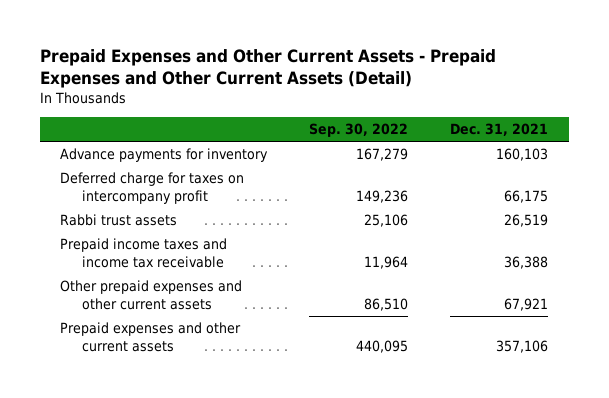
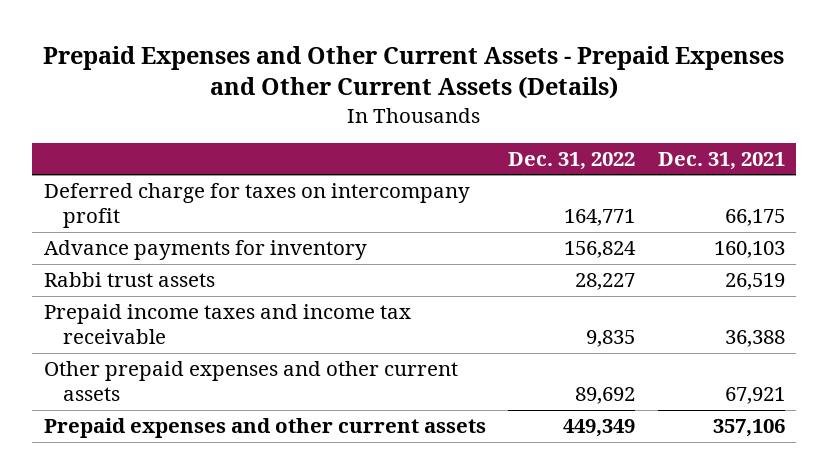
- Prepaid Expenses and Other Current Assets - Prepaid Expenses and Other Current Assets (Detail)
+ Prepaid Expenses and Other Current Assets - Prepaid Expenses and Other Current Assets (Details)
- | Sep. 30, 2022 | Dec. 31, 2021
+ | Dec. 31, 2022 | Dec. 31, 2021
moved down: Advance payments for inventory | 156,824 | 160,103

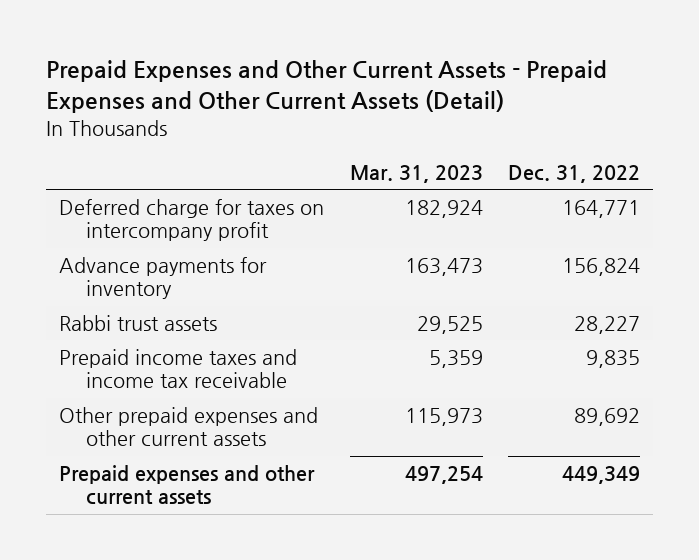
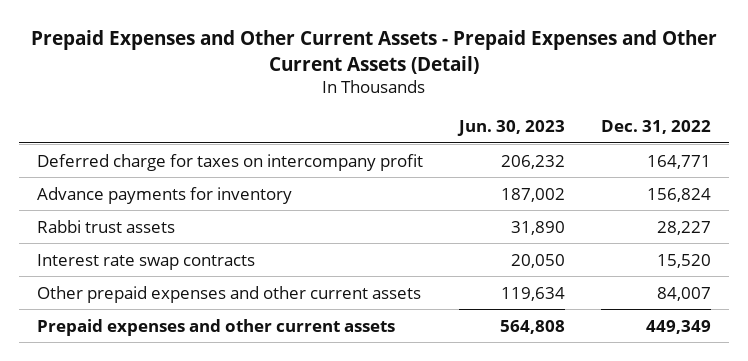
- | Mar. 31, 2023 | Dec. 31, 2022
+ | Jun. 30, 2023 | Dec. 31, 2022
- Prepaid income taxes and income tax receivable | 5,359 | 9,835
- Other prepaid expenses and other current assets | 115,973 | 89,692
+ Interest rate swap contracts | 20,050 | 15,520
+ Other prepaid expenses and other current assets | 119,634 | 84,007

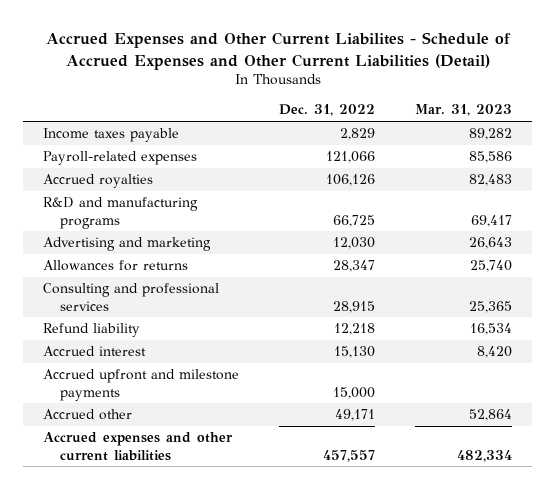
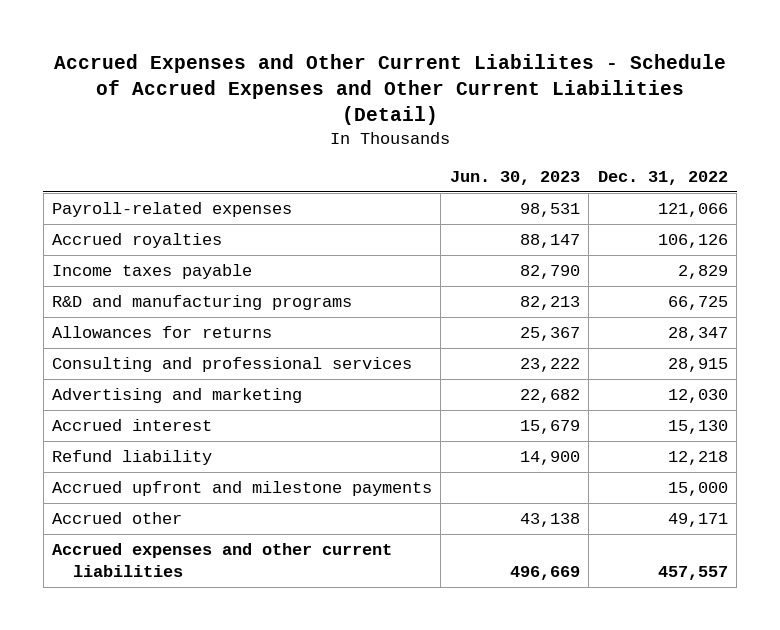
- | Dec. 31, 2022 | Mar. 31, 2023
+ | Jun. 30, 2023 | Dec. 31, 2022
moved down: Income taxes payable | 82,790 | 2,829
moved down: Advertising and marketing | 22,682 | 12,030
moved down: Refund liability | 14,900 | 12,218

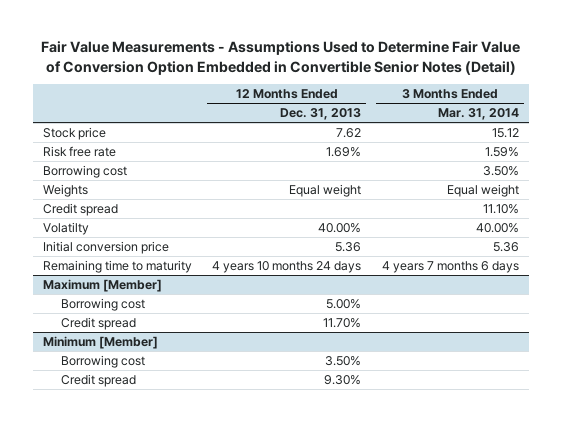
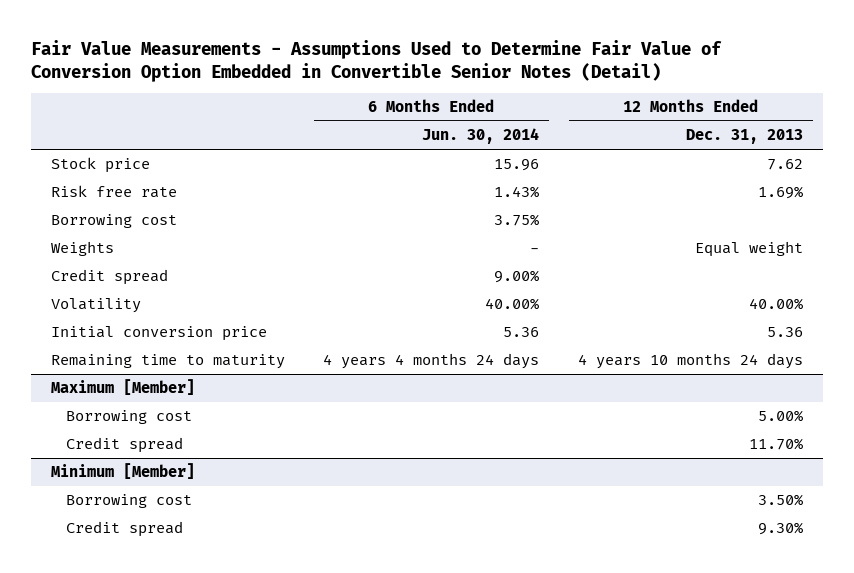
- | 12 Months Ended Dec. 31, 2013 | 3 Months Ended Mar. 31, 2014
+ | 6 Months Ended Jun. 30, 2014 | 12 Months Ended Dec. 31, 2013
- Volatilty | 40.00% | 40.00%
+ Volatility | 40.00% | 40.00%

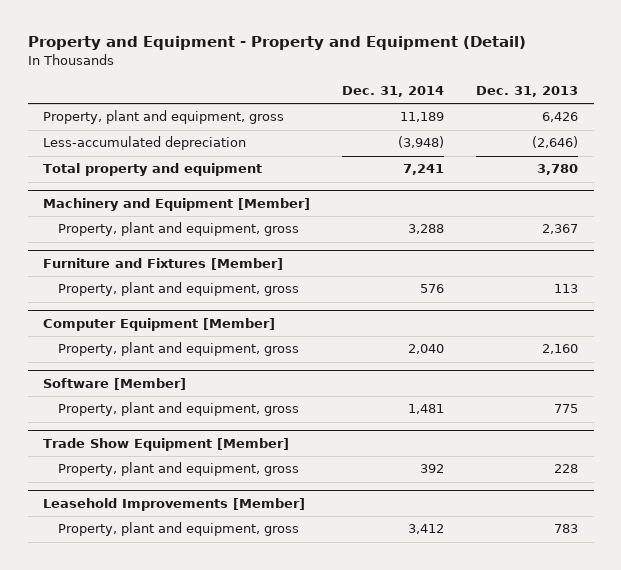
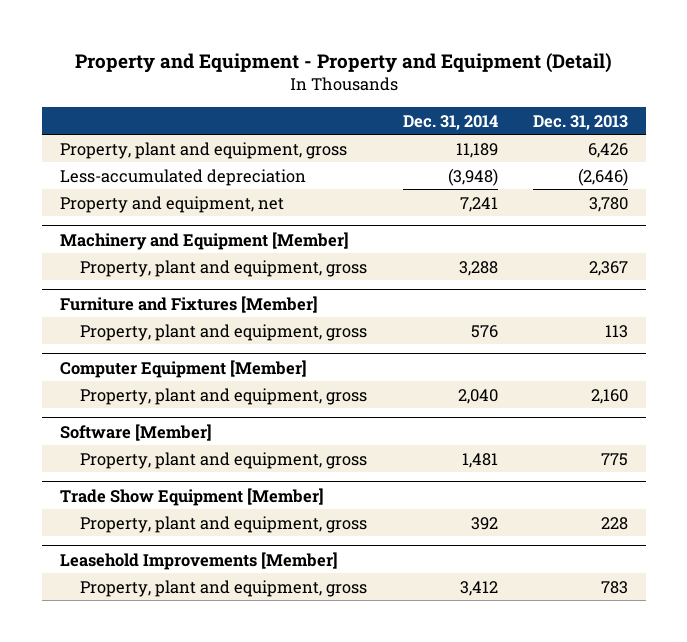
- Total property and equipment | 7,241 | 3,780
+ Property and equipment, net | 7,241 | 3,780

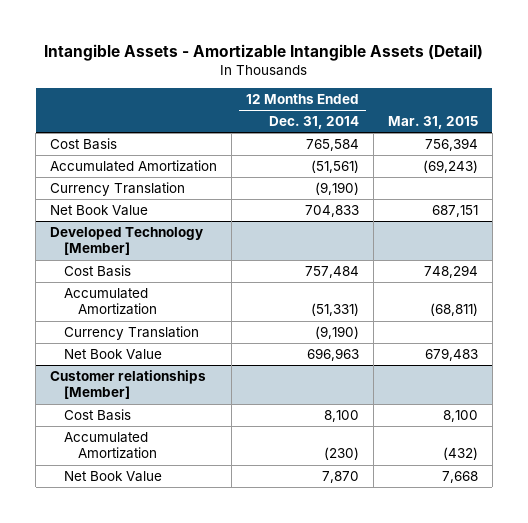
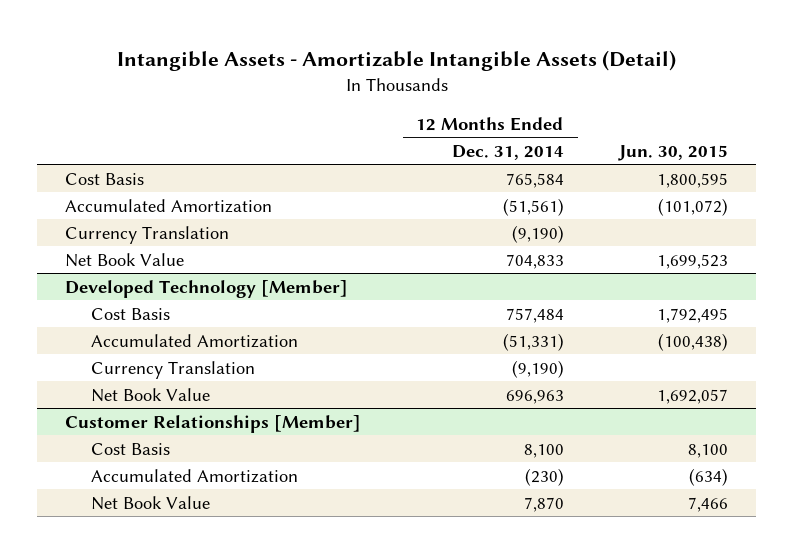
- | 12 Months Ended Dec. 31, 2014 | Mar. 31, 2015
+ | 12 Months Ended Dec. 31, 2014 | Jun. 30, 2015
- Customer relationships [Member]
+ Customer Relationships [Member]

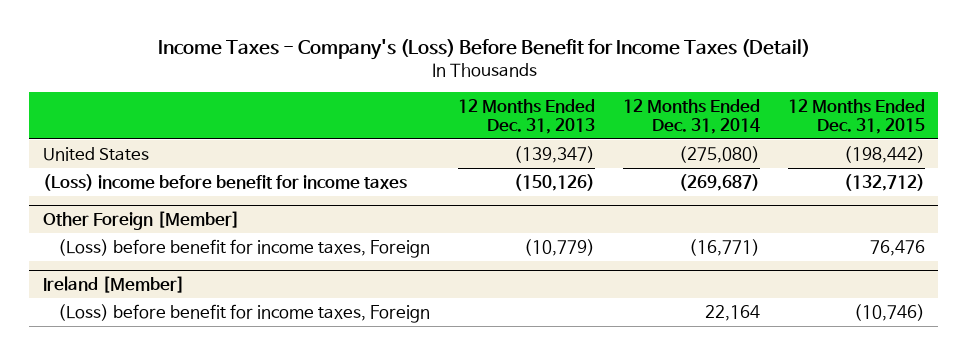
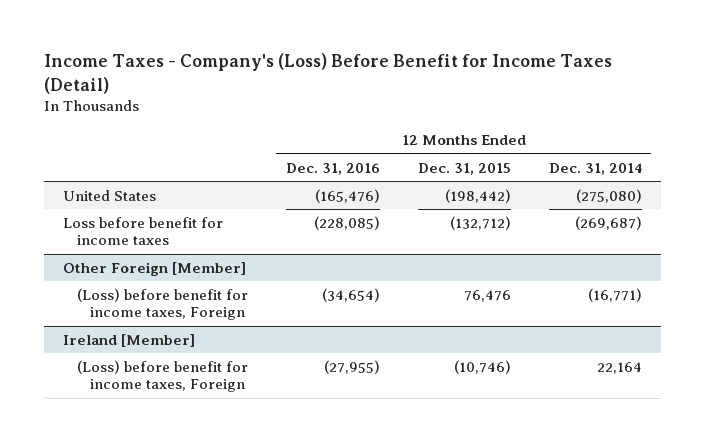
- | 12 Months Ended Dec. 31, 2013 | 12 Months Ended Dec. 31, 2014 | 12 Months Ended Dec. 31, 2015
+ | 12 Months Ended Dec. 31, 2016 | 12 Months Ended Dec. 31, 2015 | 12 Months Ended Dec. 31, 2014
- (Loss) income before benefit for income taxes | (150,126) | (269,687) | (132,712)
+ Loss before benefit for income taxes | (228,085) | (132,712) | (269,687)

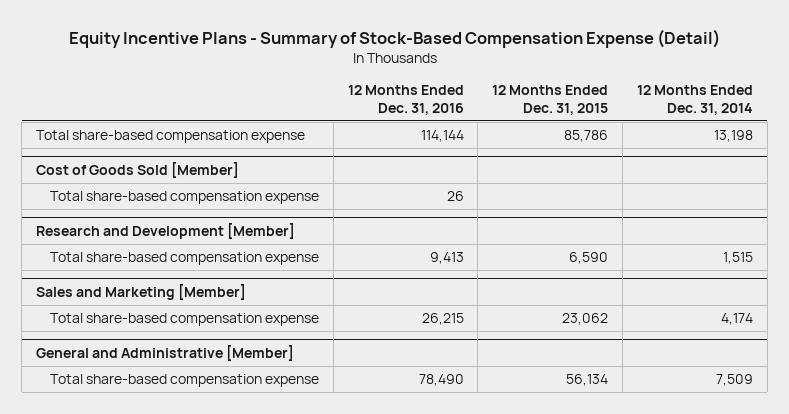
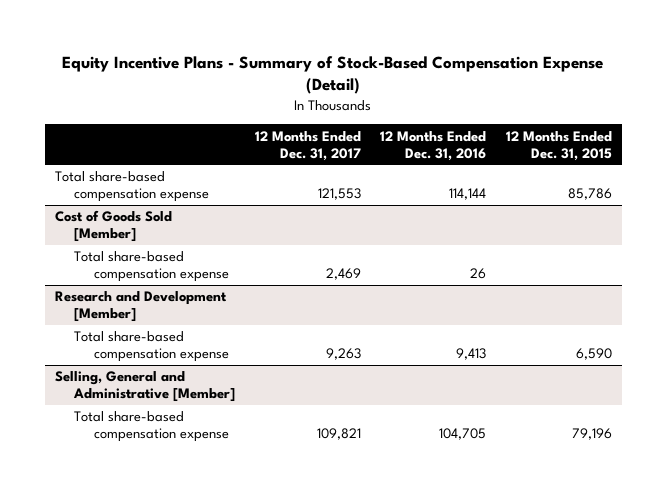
- | 12 Months Ended Dec. 31, 2016 | 12 Months Ended Dec. 31, 2015 | 12 Months Ended Dec. 31, 2014
+ | 12 Months Ended Dec. 31, 2017 | 12 Months Ended Dec. 31, 2016 | 12 Months Ended Dec. 31, 2015
- Sales and Marketing [Member]
- Total share-based compensation expense | 26,215 | 23,062 | 4,174
- General and Administrative [Member]
- Total share-based compensation expense | 78,490 | 56,134 | 7,509
+ Selling, General and Administrative [Member]
+ Total share-based compensation expense | 109,821 | 104,705 | 79,196

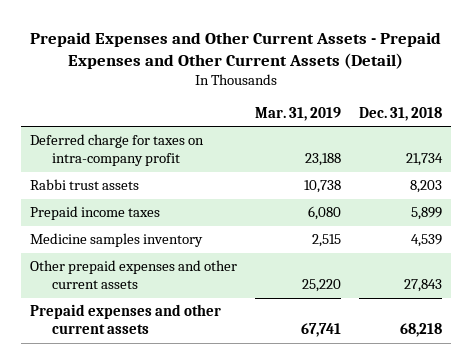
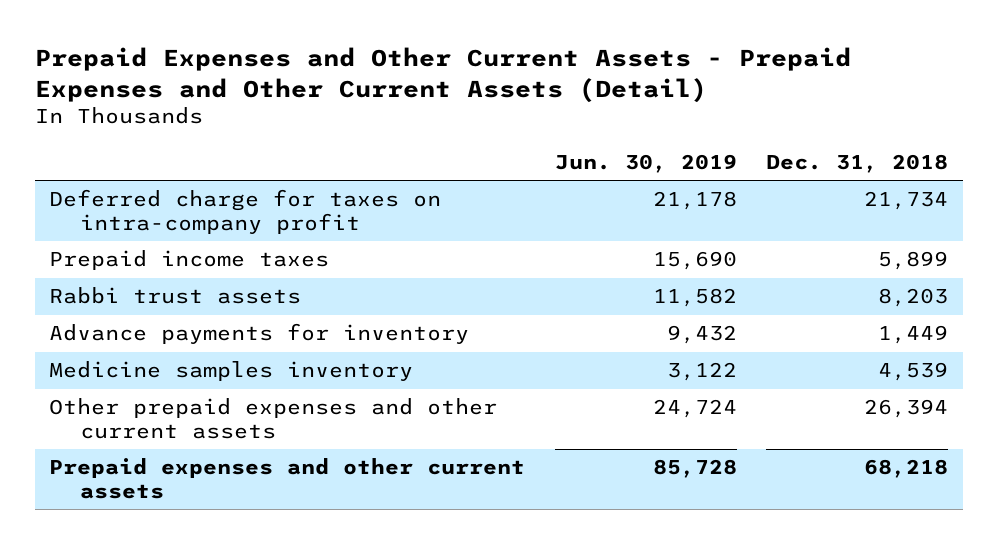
- | Mar. 31, 2019 | Dec. 31, 2018
+ | Jun. 30, 2019 | Dec. 31, 2018
moved down: Rabbi trust assets | 11,582 | 8,203
+ Advance payments for inventory | 9,432 | 1,449
- Other prepaid expenses and other current assets | 25,220 | 27,843
+ Other prepaid expenses and other current assets | 24,724 | 26,394

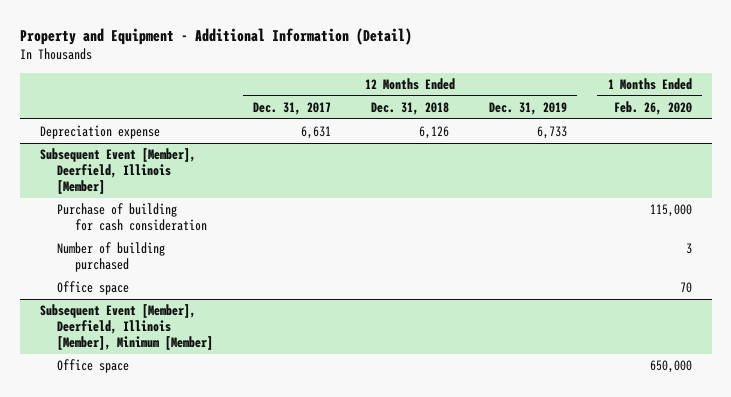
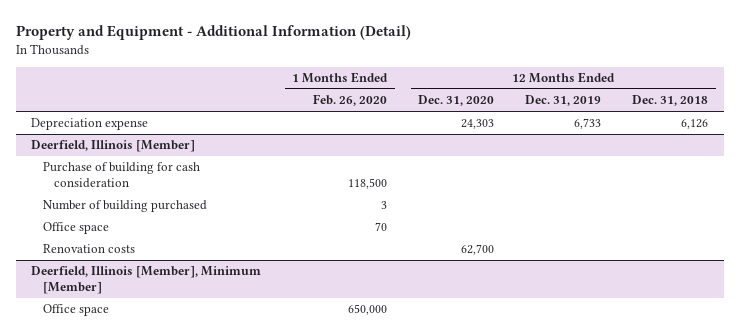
- | 12 Months Ended Dec. 31, 2017 | 12 Months Ended Dec. 31, 2018 | 12 Months Ended Dec. 31, 2019 | 1 Months Ended Feb. 26, 2020
+ | 1 Months Ended Feb. 26, 2020 | 12 Months Ended Dec. 31, 2020 | 12 Months Ended Dec. 31, 2019 | 12 Months Ended Dec. 31, 2018
- Subsequent Event [Member], Deerfield, Illinois [Member]
- Purchase of building for cash consideration | | | | 115,000
+ Deerfield, Illinois [Member]
+ Purchase of building for cash consideration | 118,500 | | |
- Subsequent Event [Member], Deerfield, Illinois [Member], Minimum [Member]
+ Renovation costs | | 62,700 | |
+ Deerfield, Illinois [Member], Minimum [Member]

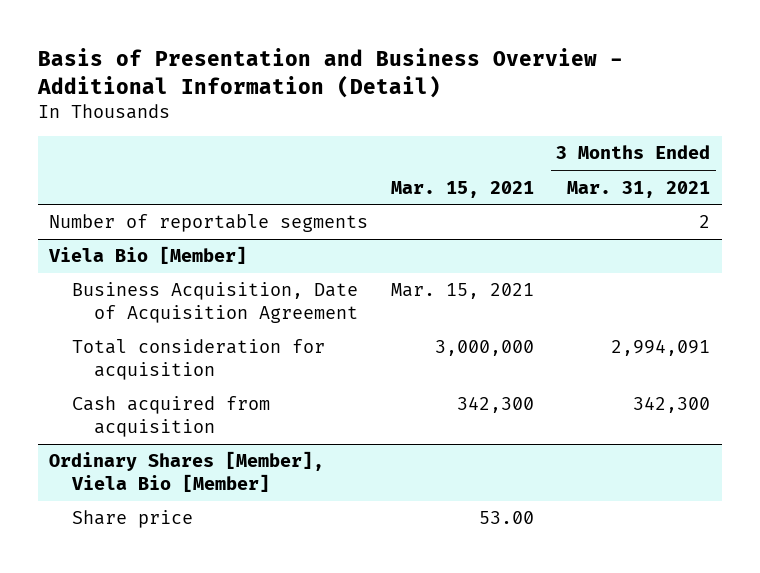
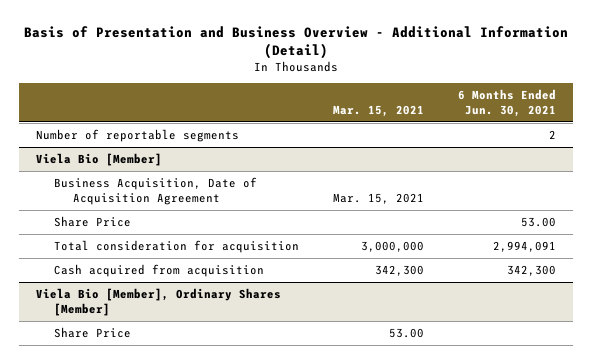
- | Mar. 15, 2021 | 3 Months Ended Mar. 31, 2021
+ | Mar. 15, 2021 | 6 Months Ended Jun. 30, 2021
@ Viela Bio [Member]
+ Share Price | | 53.00
- Ordinary Shares [Member], Viela Bio [Member]
- Share price | 53.00 |
+ Viela Bio [Member], Ordinary Shares [Member]
+ Share Price | 53.00 |

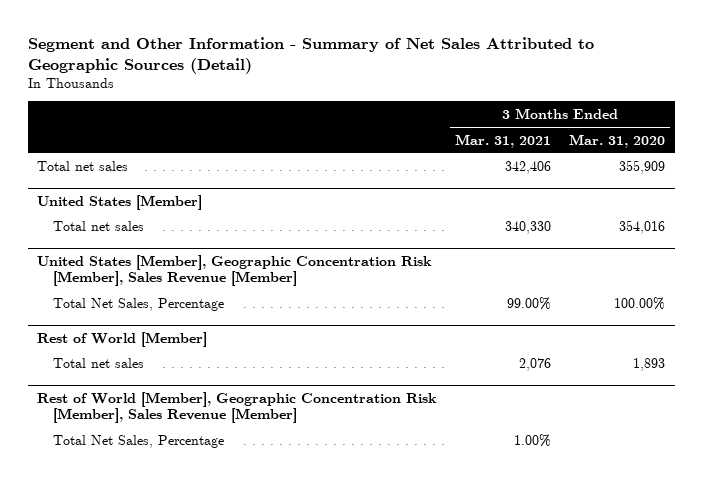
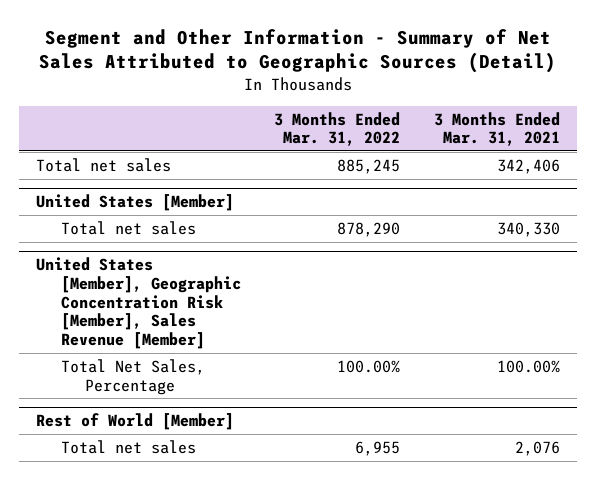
- | 3 Months Ended Mar. 31, 2021 | 3 Months Ended Mar. 31, 2020
+ | 3 Months Ended Mar. 31, 2022 | 3 Months Ended Mar. 31, 2021
@ United States [Member], Geographic Concentration Risk [Member], Sales Revenue [Member]
- Total Net Sales, Percentage | 99.00% | 100.00%
+ Total Net Sales, Percentage | 100.00% | 100.00%
- Rest of World [Member], Geographic Concentration Risk [Member], Sales Revenue [Member]
- Total Net Sales, Percentage | 1.00% |

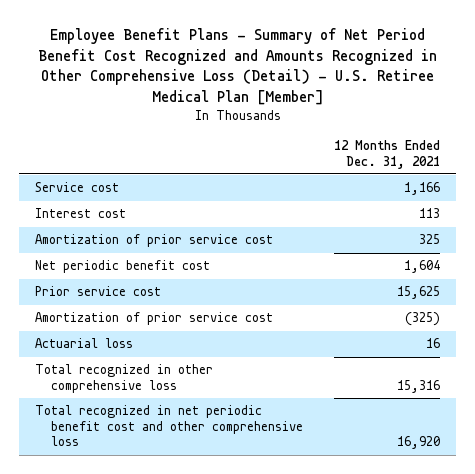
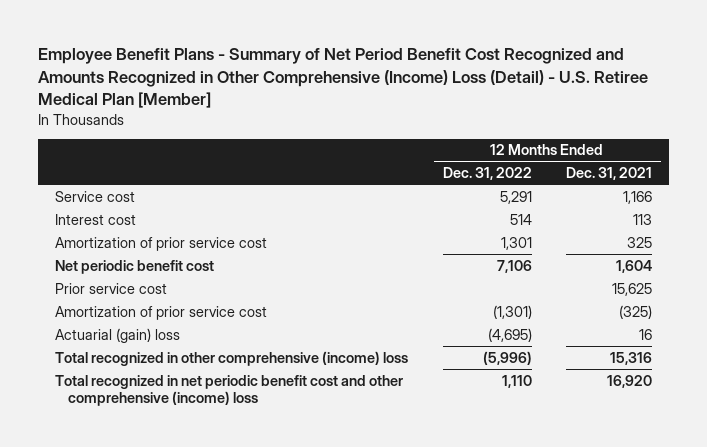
- Employee Benefit Plans - Summary of Net Period Benefit Cost Recognized and Amounts Recognized in Other Comprehensive Loss (Detail) - U.S. Retiree Medical Plan [Member]
+ Employee Benefit Plans - Summary of Net Period Benefit Cost Recognized and Amounts Recognized in Other Comprehensive (Income) Loss (Detail) - U.S. Retiree Medical Plan [Member]
- | 12 Months Ended Dec. 31, 2021
+ | 12 Months Ended Dec. 31, 2022 | 12 Months Ended Dec. 31, 2021
- Actuarial loss | 16
- Total recognized in other comprehensive loss | 15,316
- Total recognized in net periodic benefit cost and other comprehensive loss | 16,920
+ Actuarial (gain) loss | (4,695) | 16
+ Total recognized in other comprehensive (income) loss | (5,996) | 15,316
+ Total recognized in net periodic benefit cost and other comprehensive (income) loss | 1,110 | 16,920

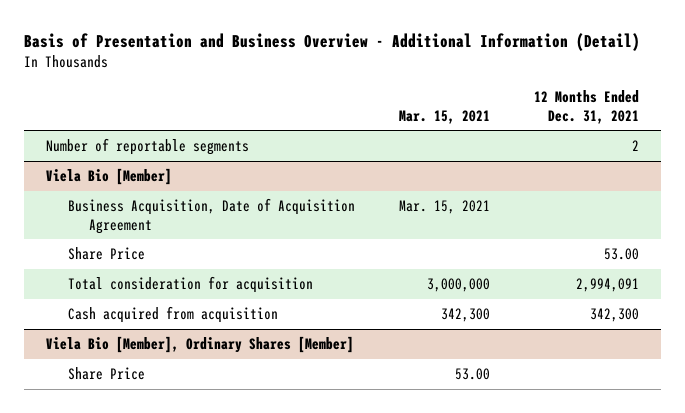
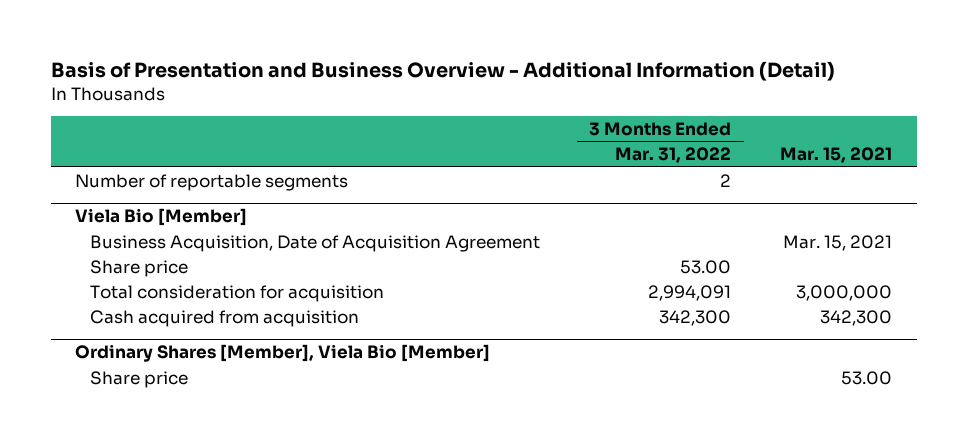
- | Mar. 15, 2021 | 12 Months Ended Dec. 31, 2021
+ | 3 Months Ended Mar. 31, 2022 | Mar. 15, 2021
@ Viela Bio [Member]
- Share Price | | 53.00
+ Share price | 53.00 |
- Viela Bio [Member], Ordinary Shares [Member]
- Share Price | 53.00 |
+ Ordinary Shares [Member], Viela Bio [Member]
+ Share price | | 53.00

